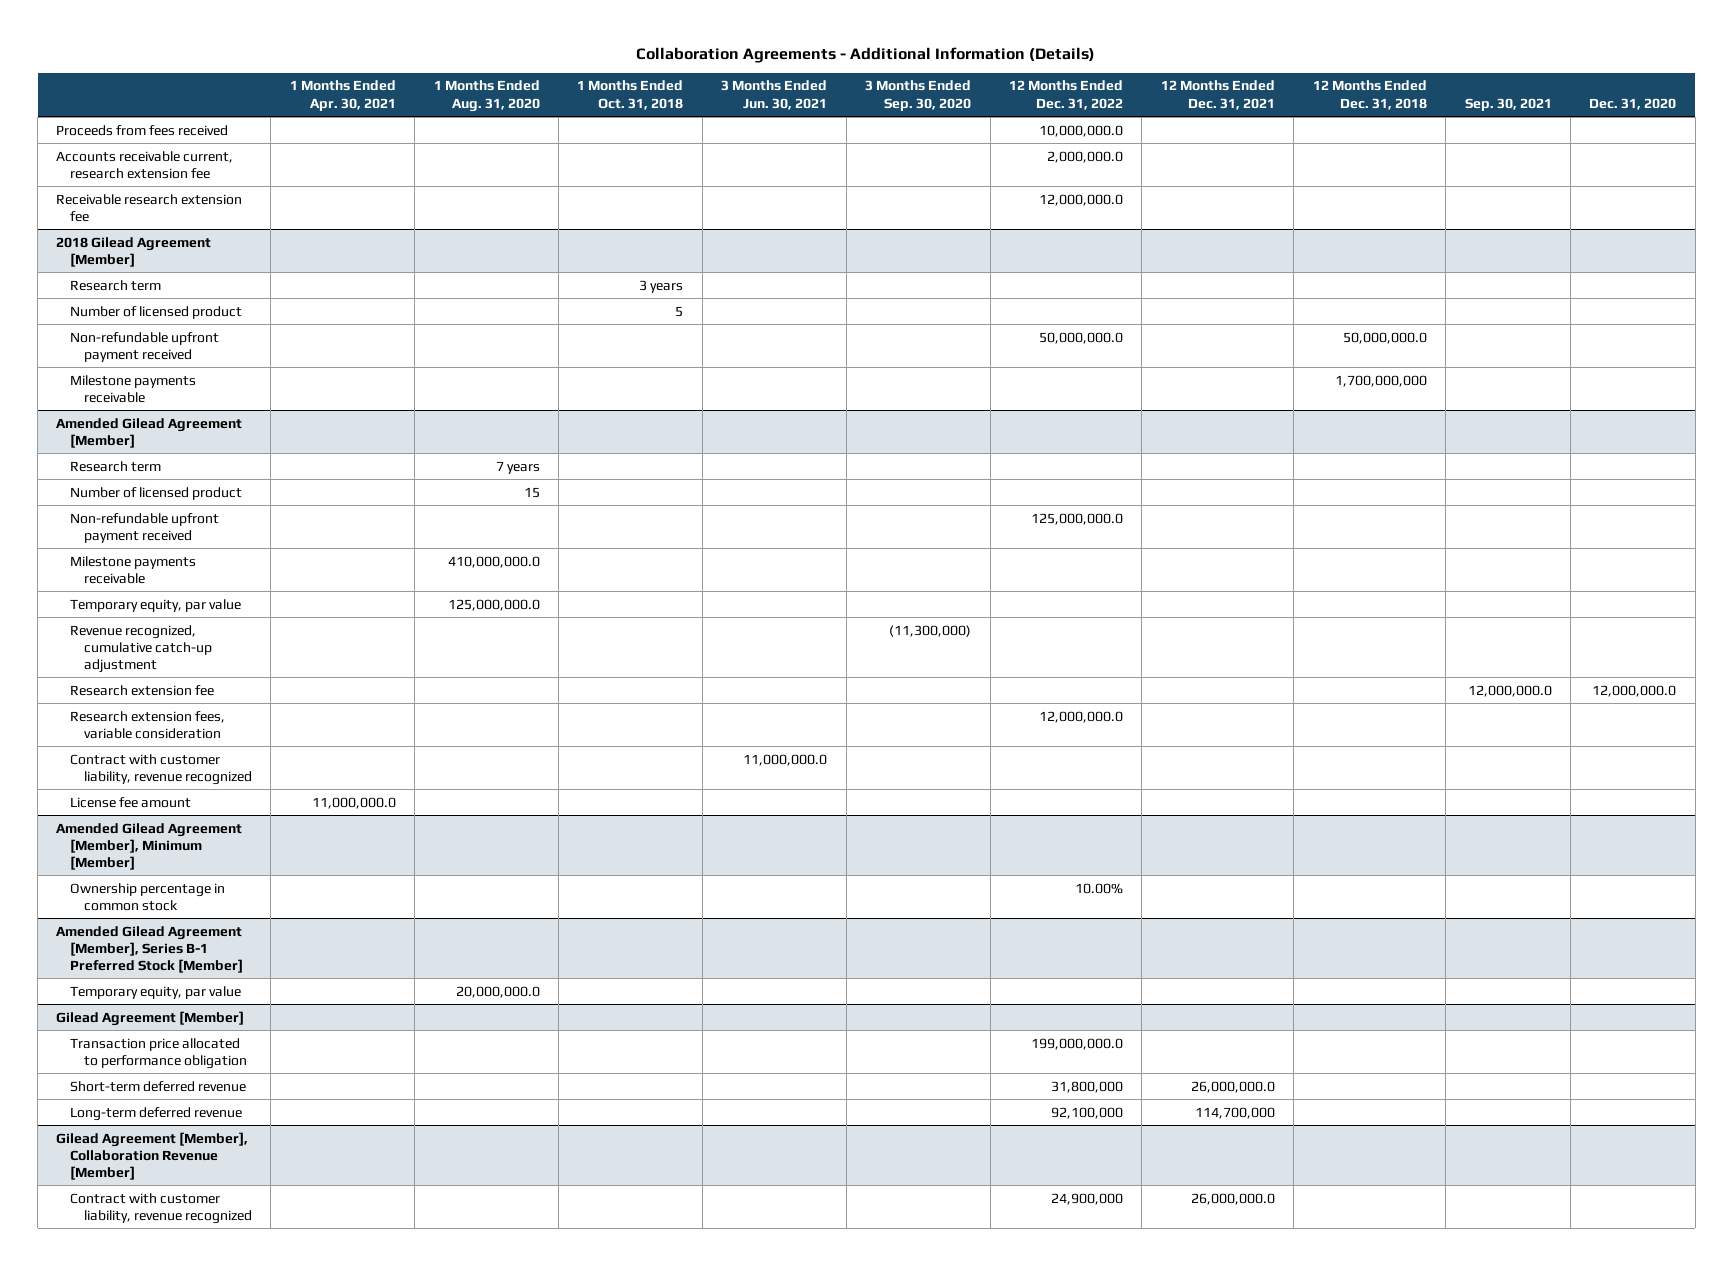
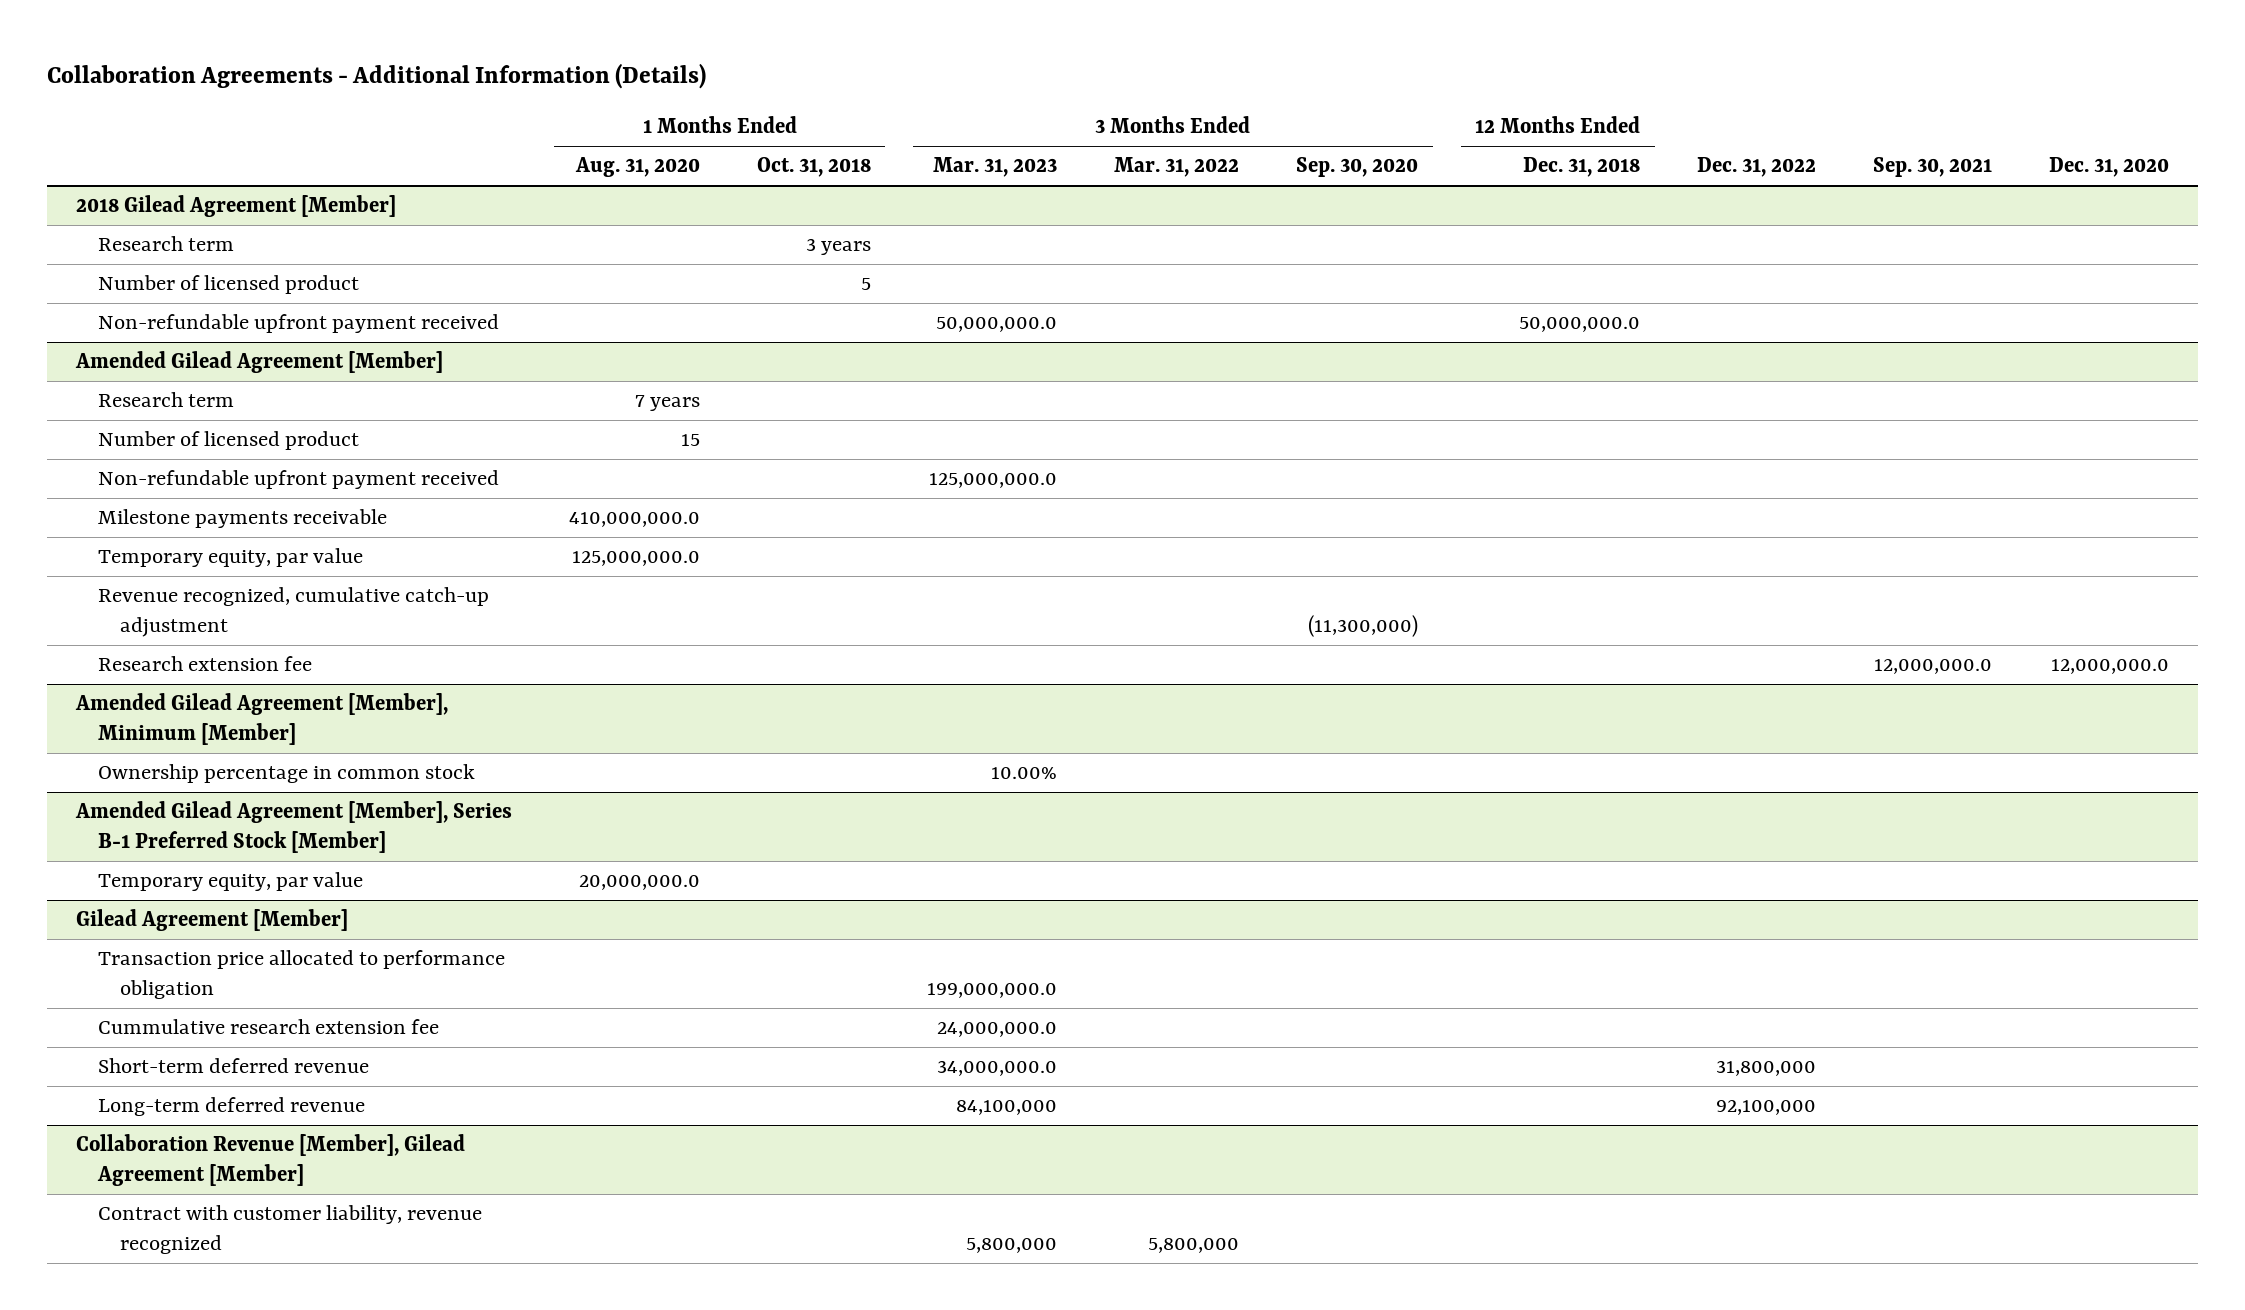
- | 1 Months Ended Apr. 30, 2021 | 1 Months Ended Aug. 31, 2020 | 1 Months Ended Oct. 31, 2018 | 3 Months Ended Jun. 30, 2021 | 3 Months Ended Sep. 30, 2020 | 12 Months Ended Dec. 31, 2022 | 12 Months Ended Dec. 31, 2021 | 12 Months Ended Dec. 31, 2018 | Sep. 30, 2021 | Dec. 31, 2020
+ | 1 Months Ended Aug. 31, 2020 | 1 Months Ended Oct. 31, 2018 | 3 Months Ended Mar. 31, 2023 | 3 Months Ended Mar. 31, 2022 | 3 Months Ended Sep. 30, 2020 | 12 Months Ended Dec. 31, 2018 | Dec. 31, 2022 | Sep. 30, 2021 | Dec. 31, 2020
- Proceeds from fees received | | | | | | 10,000,000.0 | | | |
- Accounts receivable current, research extension fee | | | | | | 2,000,000.0 | | | |
- Receivable research extension fee | | | | | | 12,000,000.0 | | | |
@ 2018 Gilead Agreement [Member]
- Milestone payments receivable | | | | | | | | 1,700,000,000 | |
@ Amended Gilead Agreement [Member]
- Research extension fees, variable consideration | | | | | | 12,000,000.0 | | | |
- Contract with customer liability, revenue recognized | | | | 11,000,000.0 | | | | | |
- License fee amount | 11,000,000.0 | | | | | | | | |
@ Gilead Agreement [Member]
+ Cummulative research extension fee | | | 24,000,000.0 | | | | | |
- Gilead Agreement [Member], Collaboration Revenue [Member]
+ Collaboration Revenue [Member], Gilead Agreement [Member]

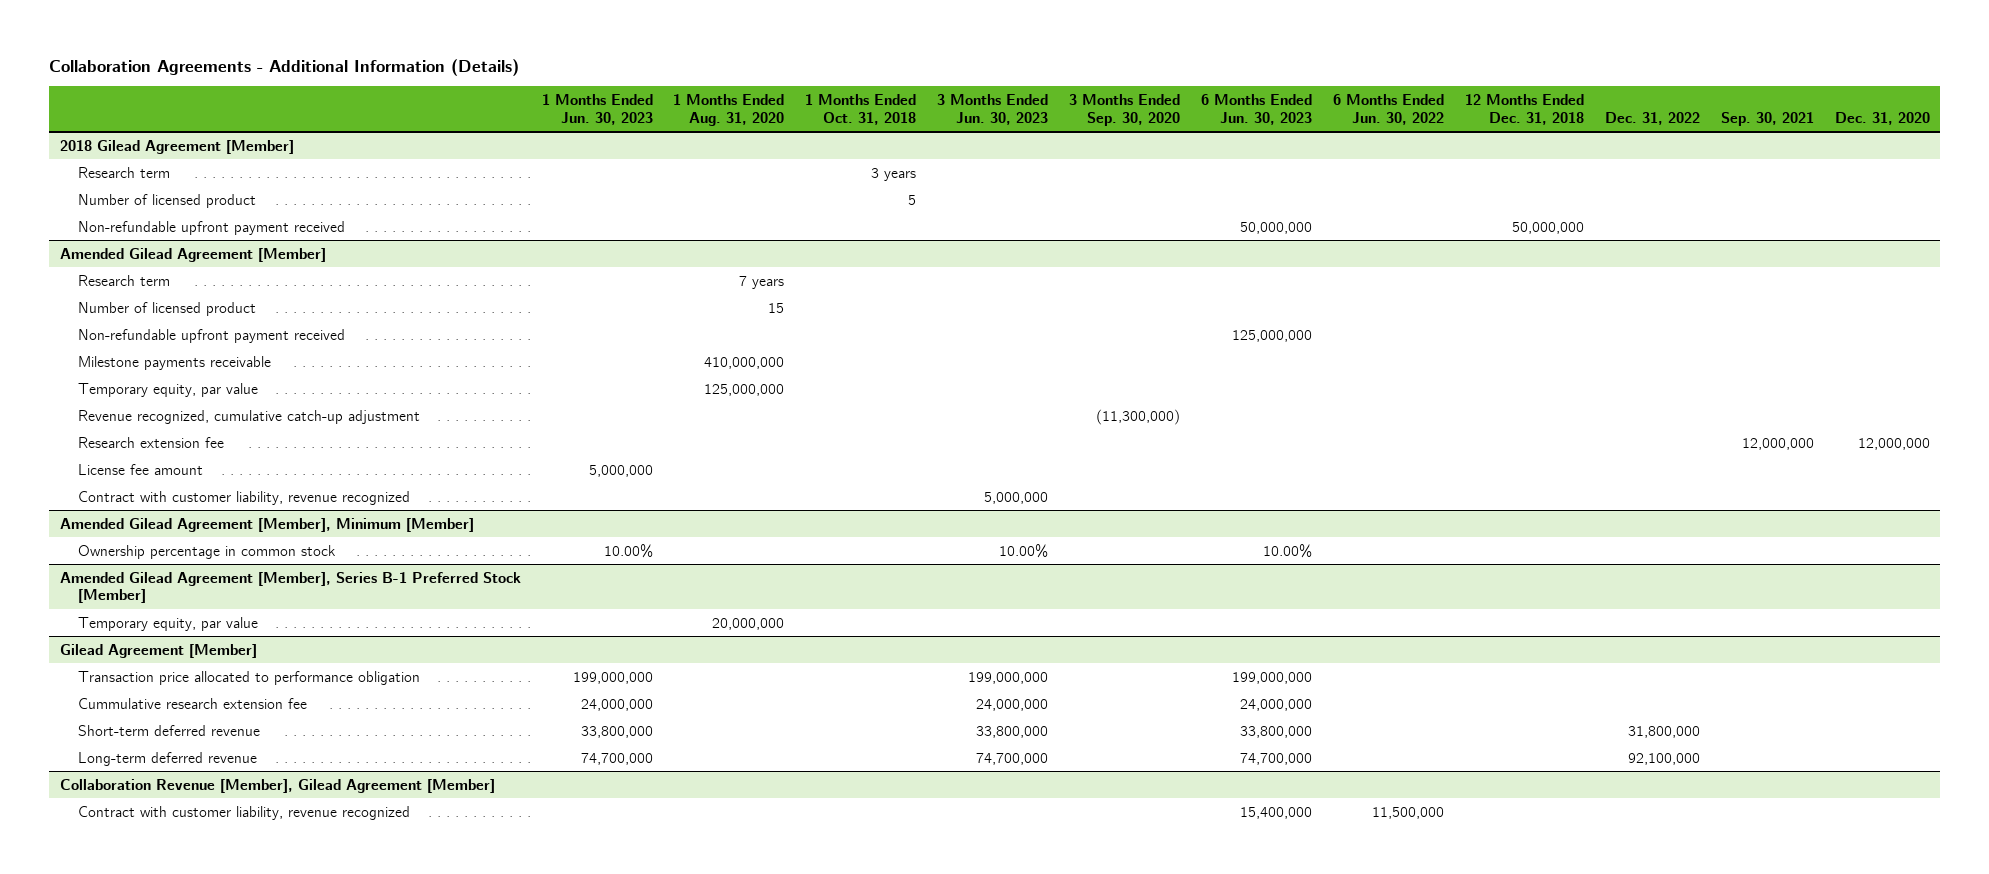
- | 1 Months Ended Aug. 31, 2020 | 1 Months Ended Oct. 31, 2018 | 3 Months Ended Mar. 31, 2023 | 3 Months Ended Mar. 31, 2022 | 3 Months Ended Sep. 30, 2020 | 12 Months Ended Dec. 31, 2018 | Dec. 31, 2022 | Sep. 30, 2021 | Dec. 31, 2020
+ | 1 Months Ended Jun. 30, 2023 | 1 Months Ended Aug. 31, 2020 | 1 Months Ended Oct. 31, 2018 | 3 Months Ended Jun. 30, 2023 | 3 Months Ended Sep. 30, 2020 | 6 Months Ended Jun. 30, 2023 | 6 Months Ended Jun. 30, 2022 | 12 Months Ended Dec. 31, 2018 | Dec. 31, 2022 | Sep. 30, 2021 | Dec. 31, 2020
@ 2018 Gilead Agreement [Member]
- Non-refundable upfront payment received | | | 50,000,000.0 | | | 50,000,000.0 | | |
+ Non-refundable upfront payment received | | | | | | 50,000,000 | | 50,000,000 | | |
@ Amended Gilead Agreement [Member]
- Milestone payments receivable | 410,000,000.0 | | | | | | | |
- Temporary equity, par value | 125,000,000.0 | | | | | | | |
+ Milestone payments receivable | | 410,000,000 | | | | | | | | |
+ Temporary equity, par value | | 125,000,000 | | | | | | | | |
- Research extension fee | | | | | | | | 12,000,000.0 | 12,000,000.0
+ Research extension fee | | | | | | | | | | 12,000,000 | 12,000,000
+ License fee amount | 5,000,000 | | | | | | | | | |
+ Contract with customer liability, revenue recognized | | | | 5,000,000 | | | | | | |
@ Amended Gilead Agreement [Member], Series B-1 Preferred Stock [Member]
- Temporary equity, par value | 20,000,000.0 | | | | | | | |
+ Temporary equity, par value | | 20,000,000 | | | | | | | | |

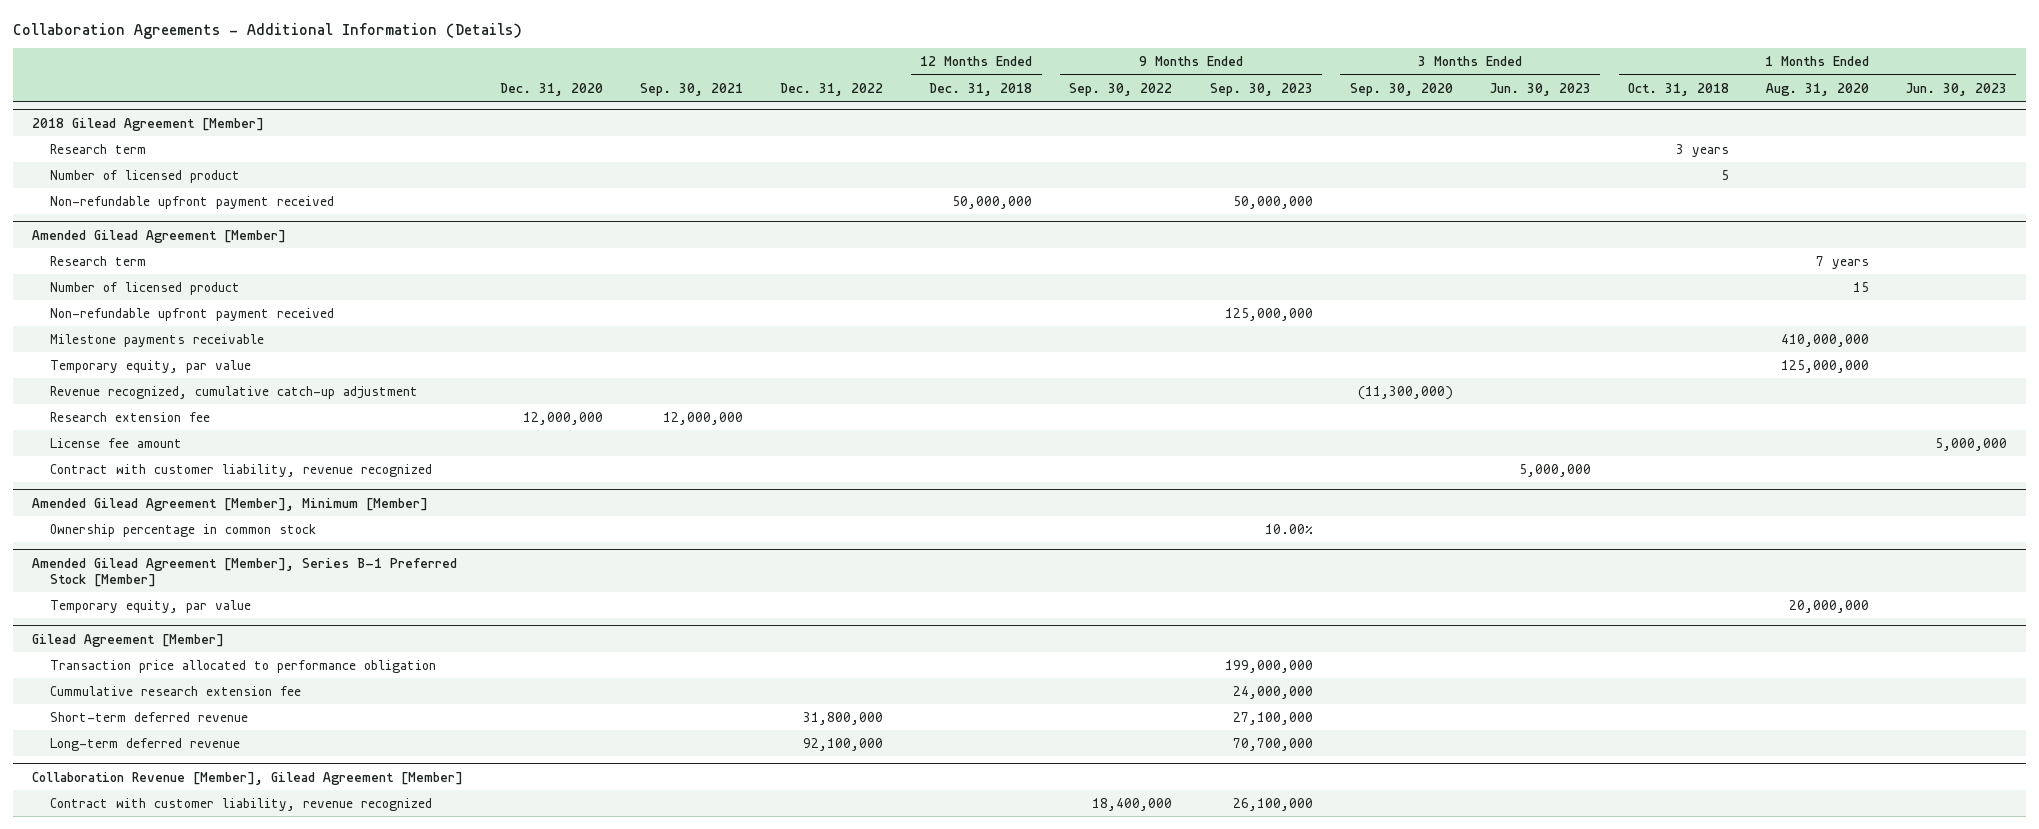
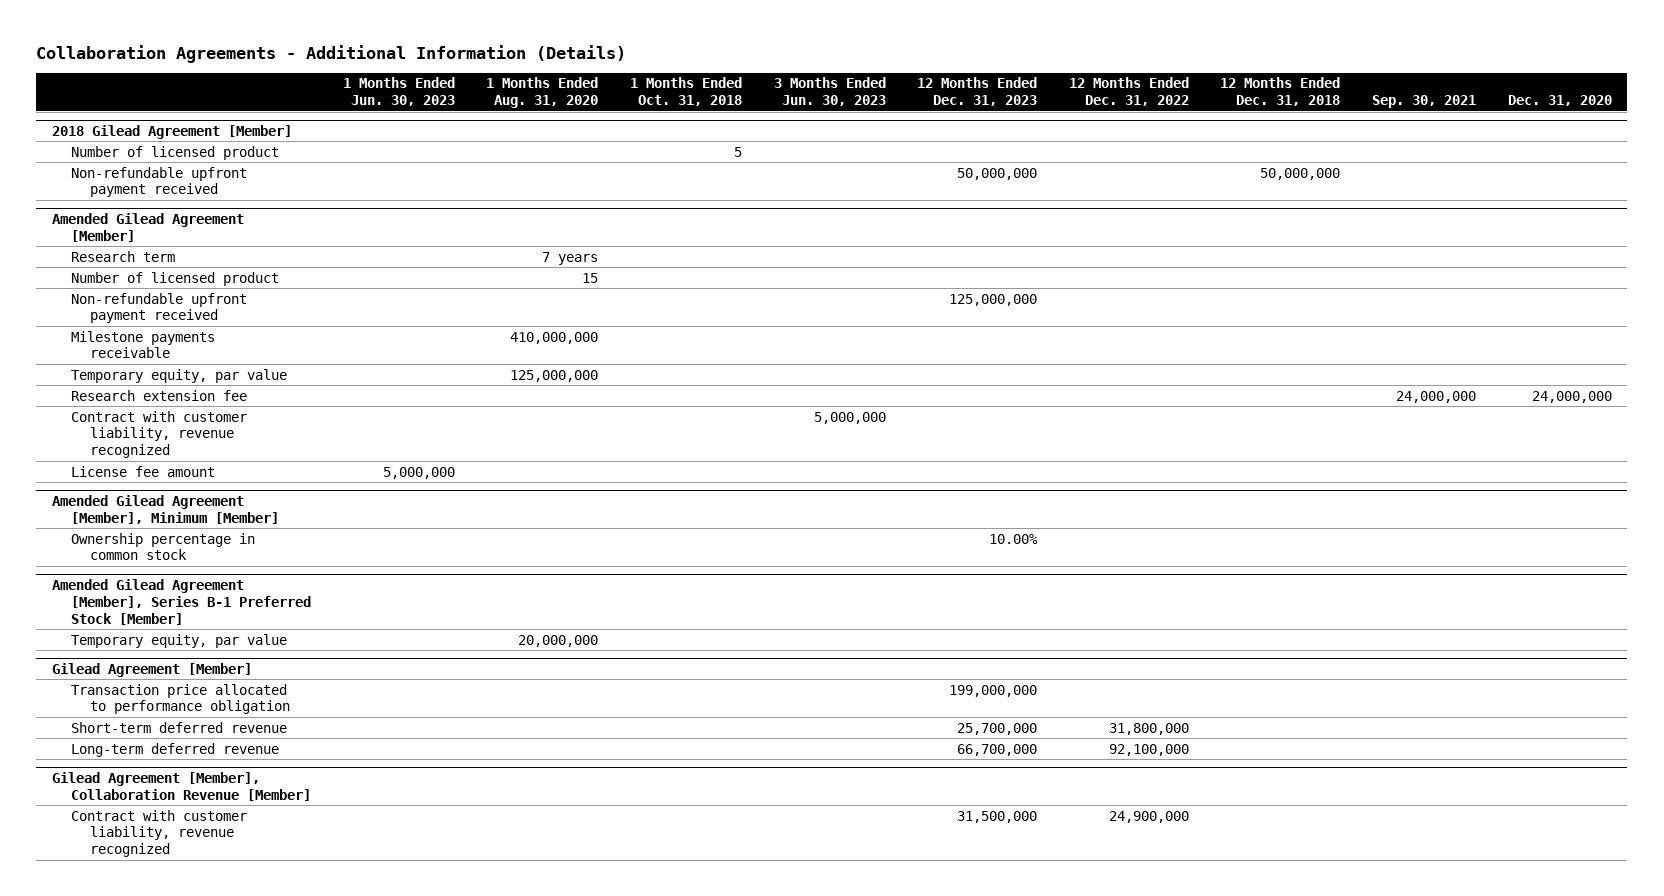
- | Dec. 31, 2020 | Sep. 30, 2021 | Dec. 31, 2022 | 12 Months Ended Dec. 31, 2018 | 9 Months Ended Sep. 30, 2022 | 9 Months Ended Sep. 30, 2023 | 3 Months Ended Sep. 30, 2020 | 3 Months Ended Jun. 30, 2023 | 1 Months Ended Oct. 31, 2018 | 1 Months Ended Aug. 31, 2020 | 1 Months Ended Jun. 30, 2023
+ | 1 Months Ended Jun. 30, 2023 | 1 Months Ended Aug. 31, 2020 | 1 Months Ended Oct. 31, 2018 | 3 Months Ended Jun. 30, 2023 | 12 Months Ended Dec. 31, 2023 | 12 Months Ended Dec. 31, 2022 | 12 Months Ended Dec. 31, 2018 | Sep. 30, 2021 | Dec. 31, 2020
@ 2018 Gilead Agreement [Member]
- Research term | | | | | | | | | 3 years | |
@ Amended Gilead Agreement [Member]
- Revenue recognized, cumulative catch-up adjustment | | | | | | | (11,300,000) | | | |
- Research extension fee | 12,000,000 | 12,000,000 | | | | | | | | |
+ Research extension fee | | | | | | | | 24,000,000 | 24,000,000
moved down: License fee amount | 5,000,000 | | | | | | | |
@ Gilead Agreement [Member]
- Cummulative research extension fee | | | | | | 24,000,000 | | | | |
- Collaboration Revenue [Member], Gilead Agreement [Member]
+ Gilead Agreement [Member], Collaboration Revenue [Member]

